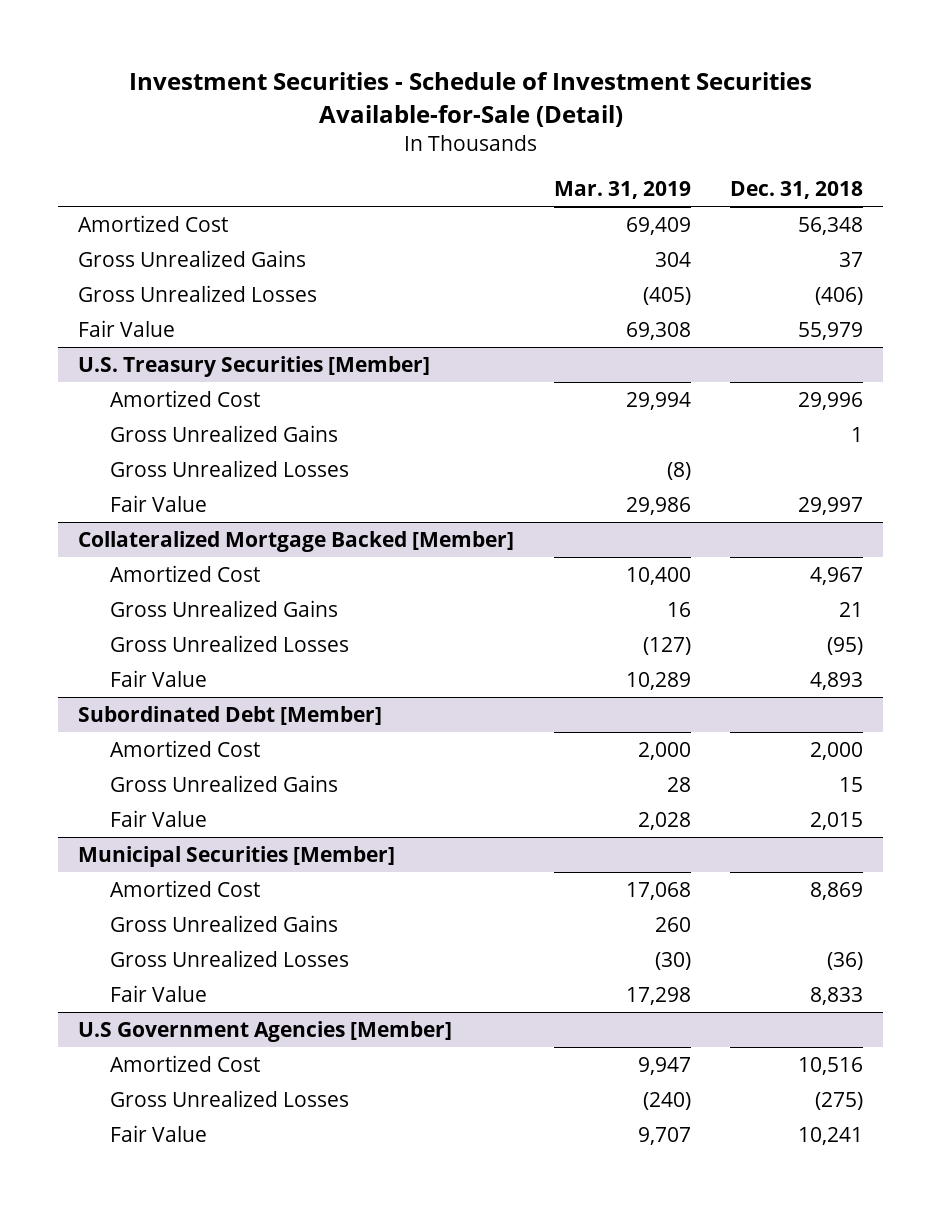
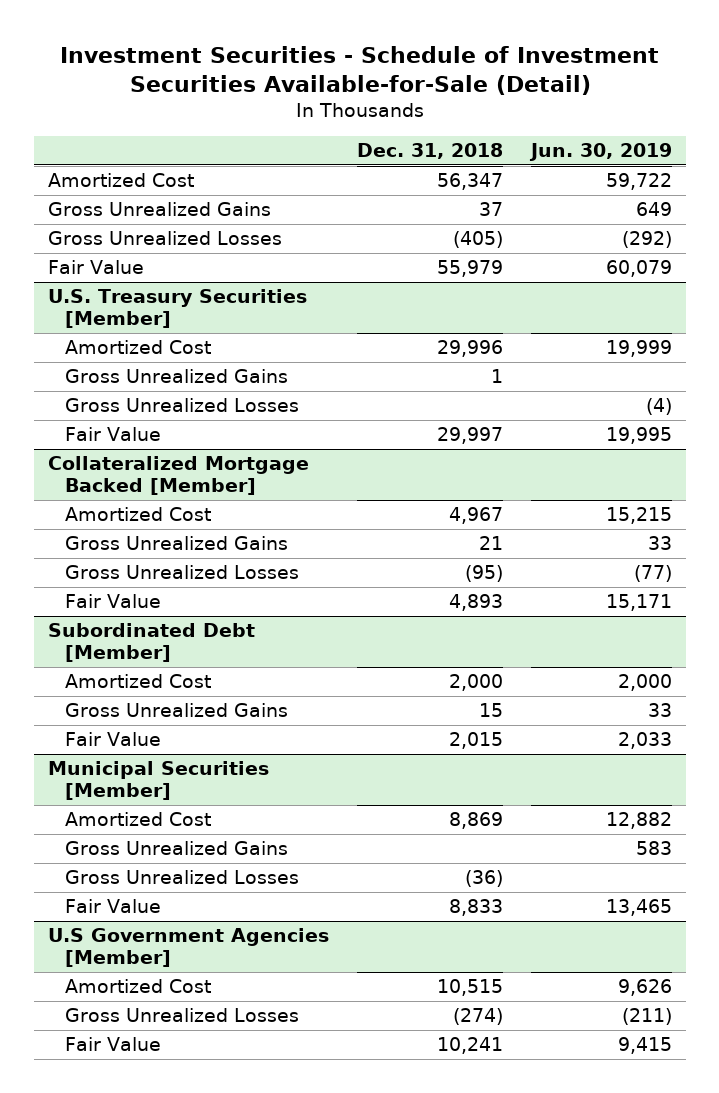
- | Mar. 31, 2019 | Dec. 31, 2018
+ | Dec. 31, 2018 | Jun. 30, 2019
- Amortized Cost | 69,409 | 56,348
+ Amortized Cost | 56,347 | 59,722
- Gross Unrealized Losses | (405) | (406)
+ Gross Unrealized Losses | (405) | (292)
@ U.S Government Agencies [Member]
- Amortized Cost | 9,947 | 10,516
- Gross Unrealized Losses | (240) | (275)
+ Amortized Cost | 10,515 | 9,626
+ Gross Unrealized Losses | (274) | (211)

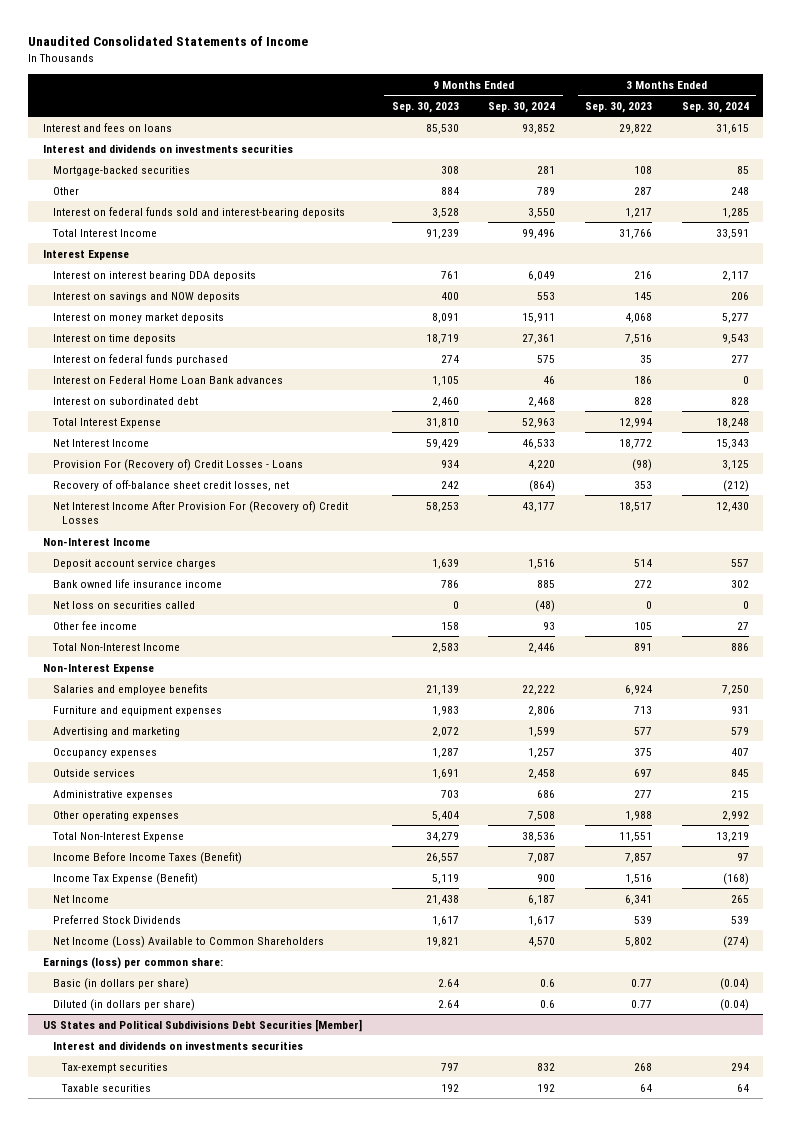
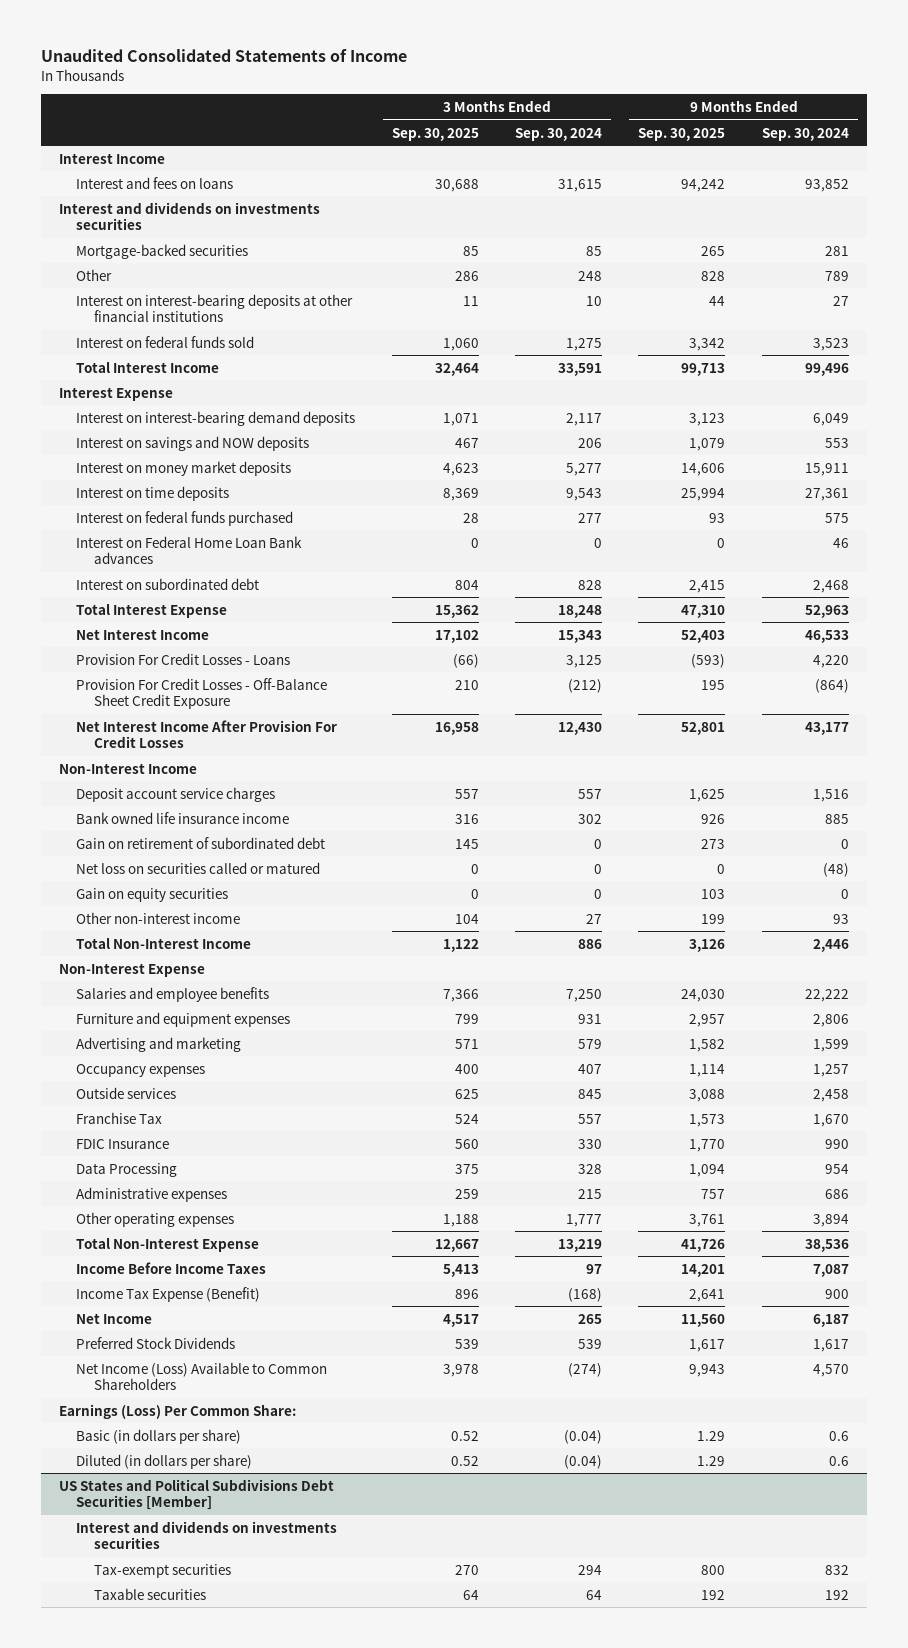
- | 9 Months Ended Sep. 30, 2023 | 9 Months Ended Sep. 30, 2024 | 3 Months Ended Sep. 30, 2023 | 3 Months Ended Sep. 30, 2024
+ | 3 Months Ended Sep. 30, 2025 | 3 Months Ended Sep. 30, 2024 | 9 Months Ended Sep. 30, 2025 | 9 Months Ended Sep. 30, 2024
+ Interest Income
- Interest on federal funds sold and interest-bearing deposits | 3,528 | 3,550 | 1,217 | 1,285
+ Interest on interest-bearing deposits at other financial institutions | 11 | 10 | 44 | 27
+ Interest on federal funds sold | 1,060 | 1,275 | 3,342 | 3,523
- Interest on interest bearing DDA deposits | 761 | 6,049 | 216 | 2,117
+ Interest on interest-bearing demand deposits | 1,071 | 2,117 | 3,123 | 6,049
- Provision For (Recovery of) Credit Losses - Loans | 934 | 4,220 | (98) | 3,125
- Recovery of off-balance sheet credit losses, net | 242 | (864) | 353 | (212)
- Net Interest Income After Provision For (Recovery of) Credit Losses | 58,253 | 43,177 | 18,517 | 12,430
+ Provision For Credit Losses - Loans | (66) | 3,125 | (593) | 4,220
+ Provision For Credit Losses - Off-Balance Sheet Credit Exposure | 210 | (212) | 195 | (864)
+ Net Interest Income After Provision For Credit Losses | 16,958 | 12,430 | 52,801 | 43,177
- Net loss on securities called | 0 | (48) | 0 | 0
- Other fee income | 158 | 93 | 105 | 27
+ Gain on retirement of subordinated debt | 145 | 0 | 273 | 0
+ Net loss on securities called or matured | 0 | 0 | 0 | (48)
+ Gain on equity securities | 0 | 0 | 103 | 0
+ Other non-interest income | 104 | 27 | 199 | 93
+ Franchise Tax | 524 | 557 | 1,573 | 1,670
+ FDIC Insurance | 560 | 330 | 1,770 | 990
+ Data Processing | 375 | 328 | 1,094 | 954
- Other operating expenses | 5,404 | 7,508 | 1,988 | 2,992
+ Other operating expenses | 1,188 | 1,777 | 3,761 | 3,894
- Income Before Income Taxes (Benefit) | 26,557 | 7,087 | 7,857 | 97
+ Income Before Income Taxes | 5,413 | 97 | 14,201 | 7,087
- Earnings (loss) per common share:
+ Earnings (Loss) Per Common Share:

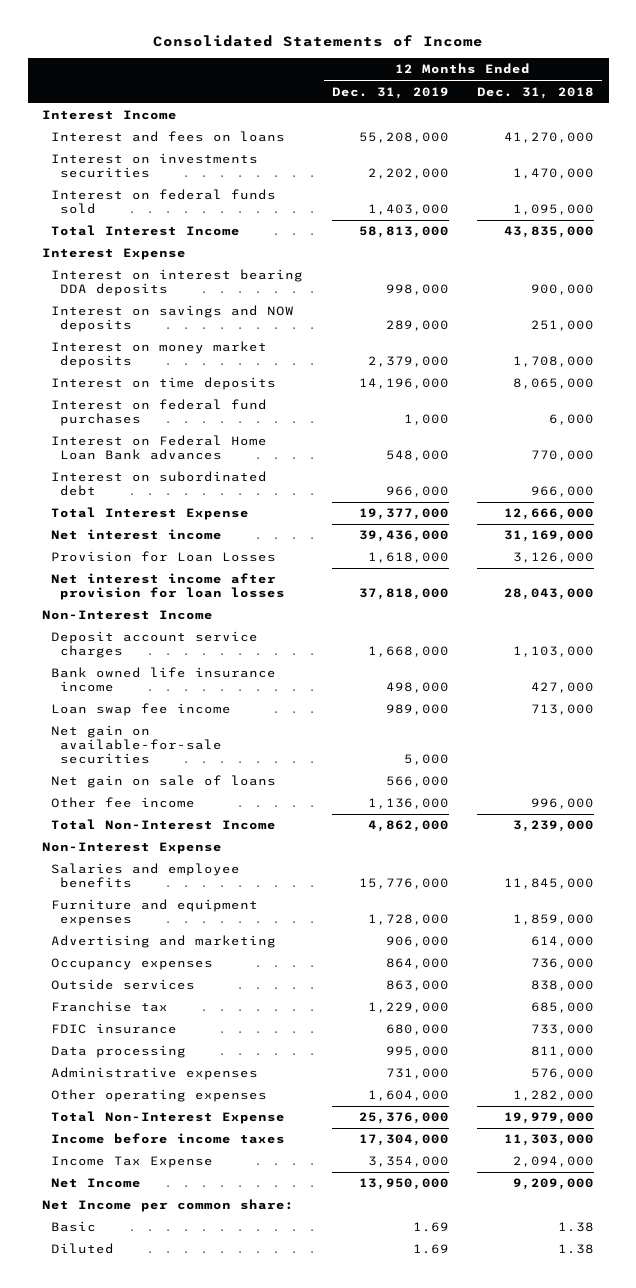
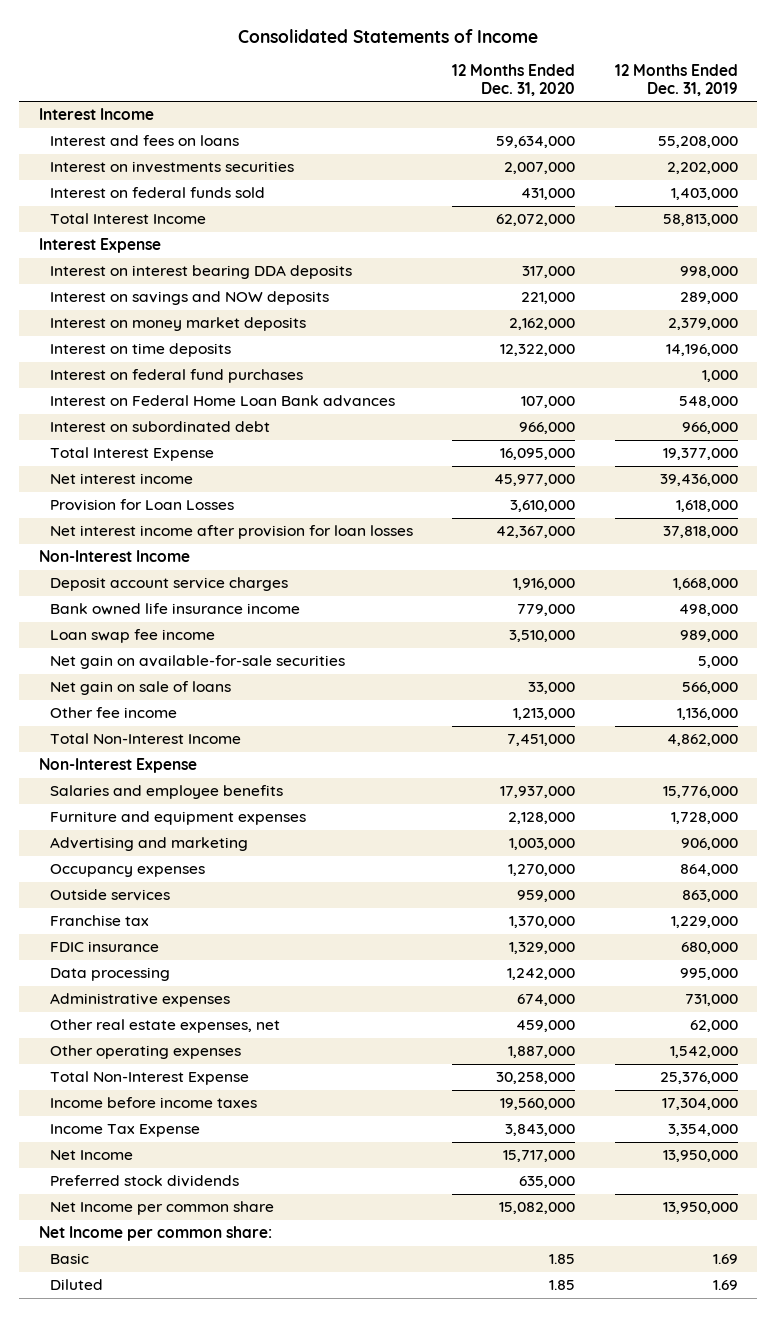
- | 12 Months Ended Dec. 31, 2019 | 12 Months Ended Dec. 31, 2018
+ | 12 Months Ended Dec. 31, 2020 | 12 Months Ended Dec. 31, 2019
- Other operating expenses | 1,604,000 | 1,282,000
+ Other real estate expenses, net | 459,000 | 62,000
+ Other operating expenses | 1,887,000 | 1,542,000
+ Preferred stock dividends | 635,000 |
+ Net Income per common share | 15,082,000 | 13,950,000

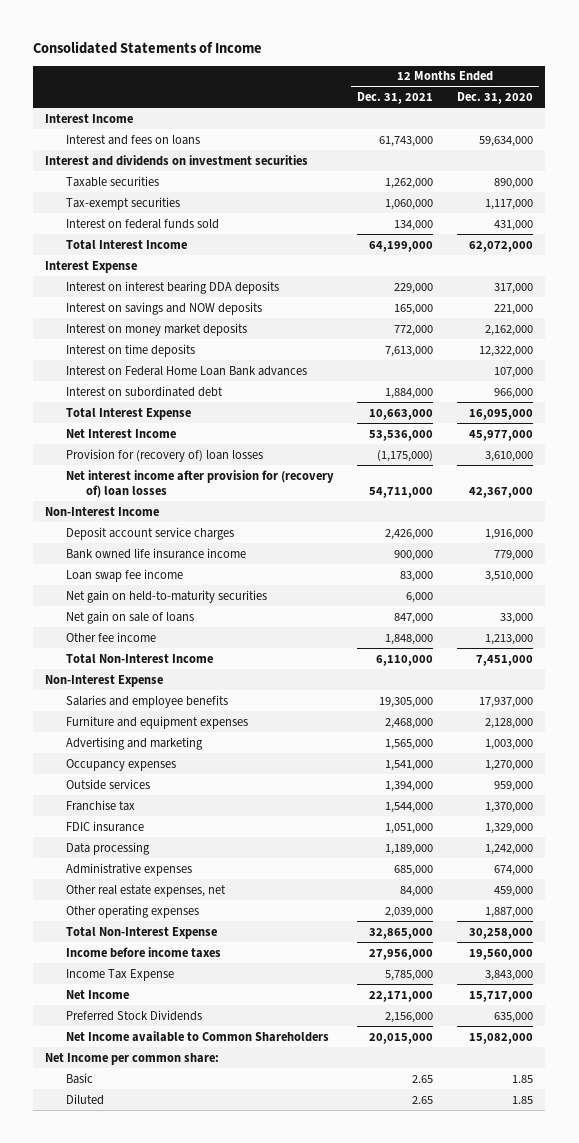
- | 12 Months Ended Dec. 31, 2020 | 12 Months Ended Dec. 31, 2019
+ | 12 Months Ended Dec. 31, 2021 | 12 Months Ended Dec. 31, 2020
- Interest on investments securities | 2,007,000 | 2,202,000
+ Interest and dividends on investment securities
+ Taxable securities | 1,262,000 | 890,000
+ Tax-exempt securities | 1,060,000 | 1,117,000
- Interest on federal fund purchases | | 1,000
- Net interest income | 45,977,000 | 39,436,000
- Provision for Loan Losses | 3,610,000 | 1,618,000
- Net interest income after provision for loan losses | 42,367,000 | 37,818,000
+ Net Interest Income | 53,536,000 | 45,977,000
+ Provision for (recovery of) loan losses | (1,175,000) | 3,610,000
+ Net interest income after provision for (recovery of) loan losses | 54,711,000 | 42,367,000
- Net gain on available-for-sale securities | | 5,000
+ Net gain on held-to-maturity securities | 6,000 |
- Preferred stock dividends | 635,000 |
- Net Income per common share | 15,082,000 | 13,950,000
+ Preferred Stock Dividends | 2,156,000 | 635,000
+ Net Income available to Common Shareholders | 20,015,000 | 15,082,000

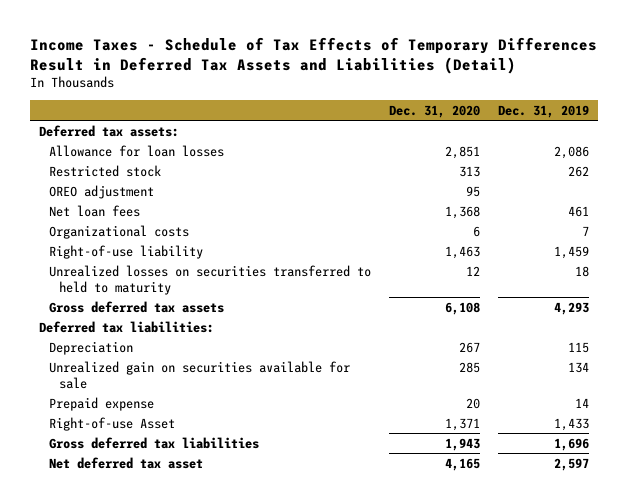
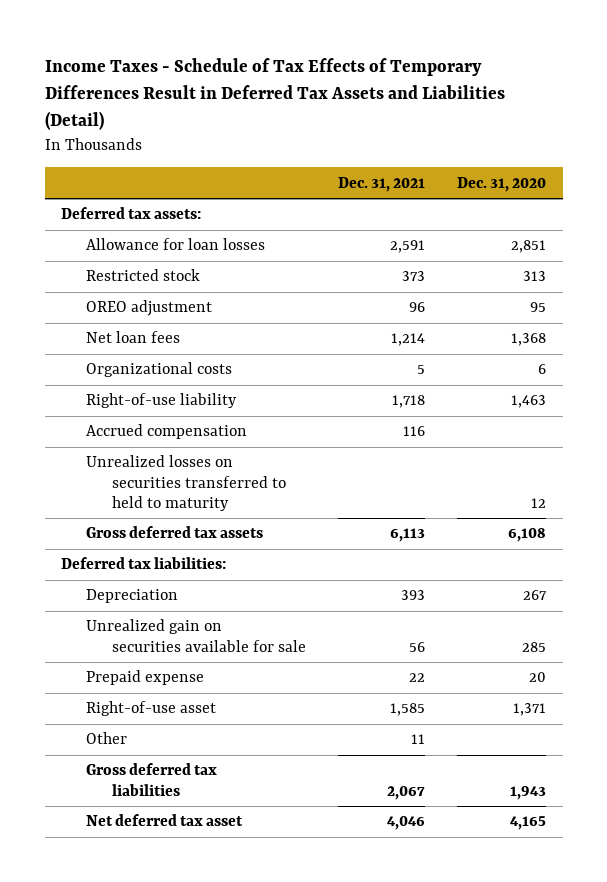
- | Dec. 31, 2020 | Dec. 31, 2019
+ | Dec. 31, 2021 | Dec. 31, 2020
+ Accrued compensation | 116 |
- Right-of-use Asset | 1,371 | 1,433
+ Right-of-use asset | 1,585 | 1,371
+ Other | 11 |

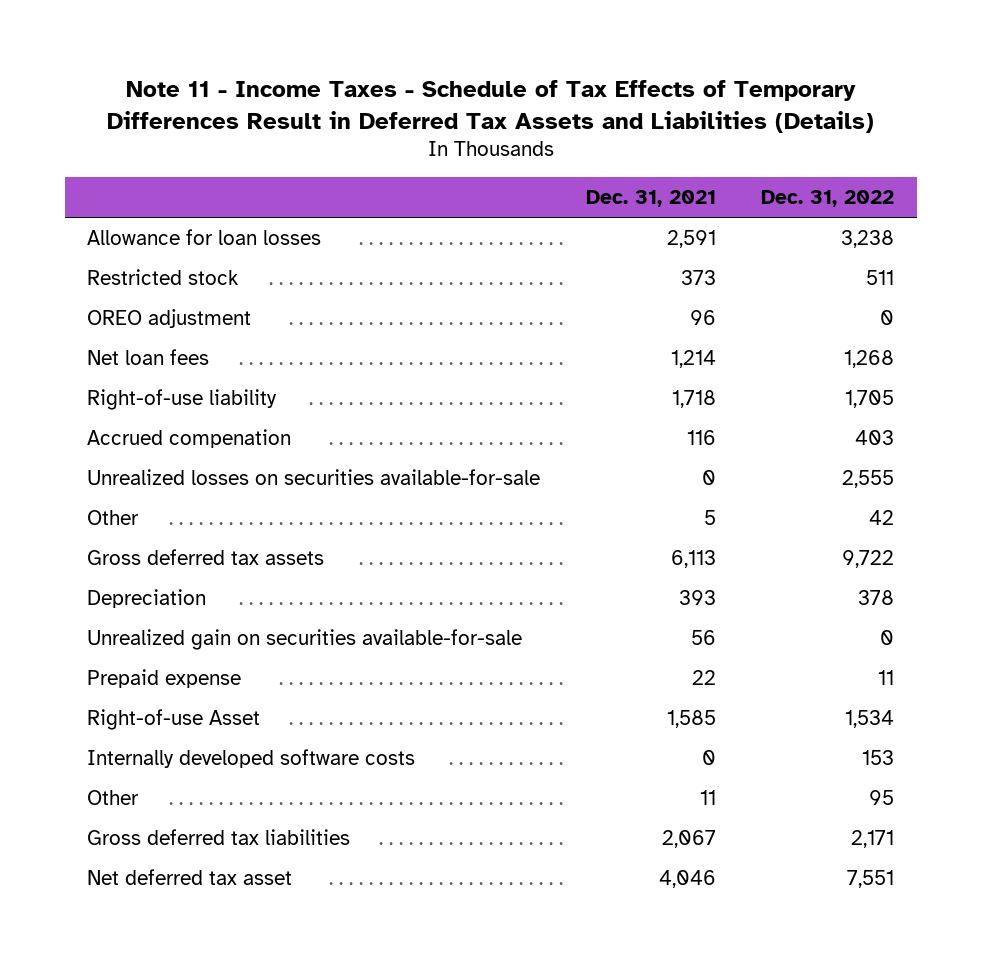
- Income Taxes - Schedule of Tax Effects of Temporary Differences Result in Deferred Tax Assets and Liabilities (Detail)
+ Note 11 - Income Taxes - Schedule of Tax Effects of Temporary Differences Result in Deferred Tax Assets and Liabilities (Details)
- | Dec. 31, 2021 | Dec. 31, 2020
+ | Dec. 31, 2021 | Dec. 31, 2022
- Deferred tax assets:
- Organizational costs | 5 | 6
- Accrued compensation | 116 |
- Unrealized losses on securities transferred to held to maturity | | 12
+ Accrued compenation | 116 | 403
+ Unrealized losses on securities available-for-sale | 0 | 2,555
+ Other | 5 | 42
- Deferred tax liabilities:
- Unrealized gain on securities available for sale | 56 | 285
+ Unrealized gain on securities available-for-sale | 56 | 0
- Right-of-use asset | 1,585 | 1,371
+ Right-of-use Asset | 1,585 | 1,534
+ Internally developed software costs | 0 | 153

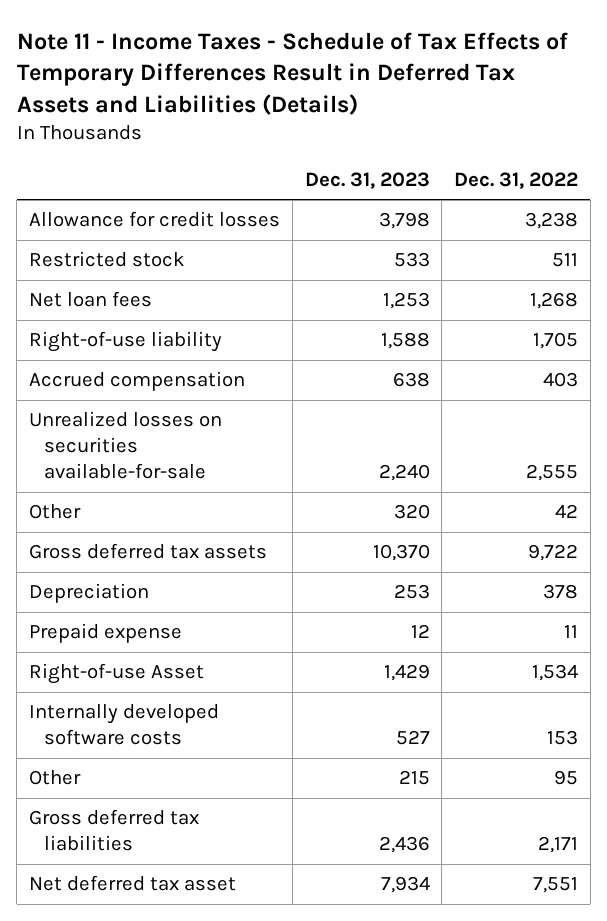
- | Dec. 31, 2021 | Dec. 31, 2022
+ | Dec. 31, 2023 | Dec. 31, 2022
- Allowance for loan losses | 2,591 | 3,238
+ Allowance for credit losses | 3,798 | 3,238
- OREO adjustment | 96 | 0
- Accrued compenation | 116 | 403
+ Accrued compensation | 638 | 403
- Unrealized gain on securities available-for-sale | 56 | 0

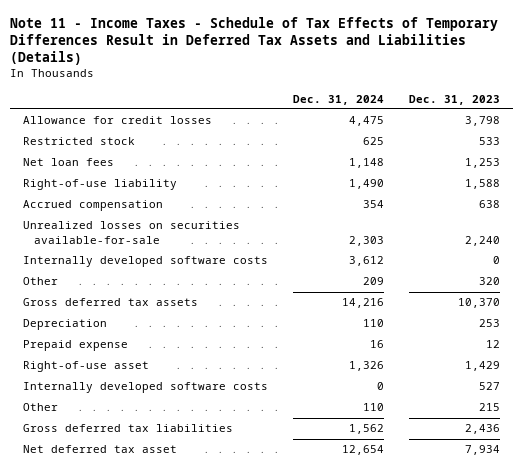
- | Dec. 31, 2023 | Dec. 31, 2022
+ | Dec. 31, 2024 | Dec. 31, 2023
+ Internally developed software costs | 3,612 | 0
- Right-of-use Asset | 1,429 | 1,534
+ Right-of-use asset | 1,326 | 1,429

